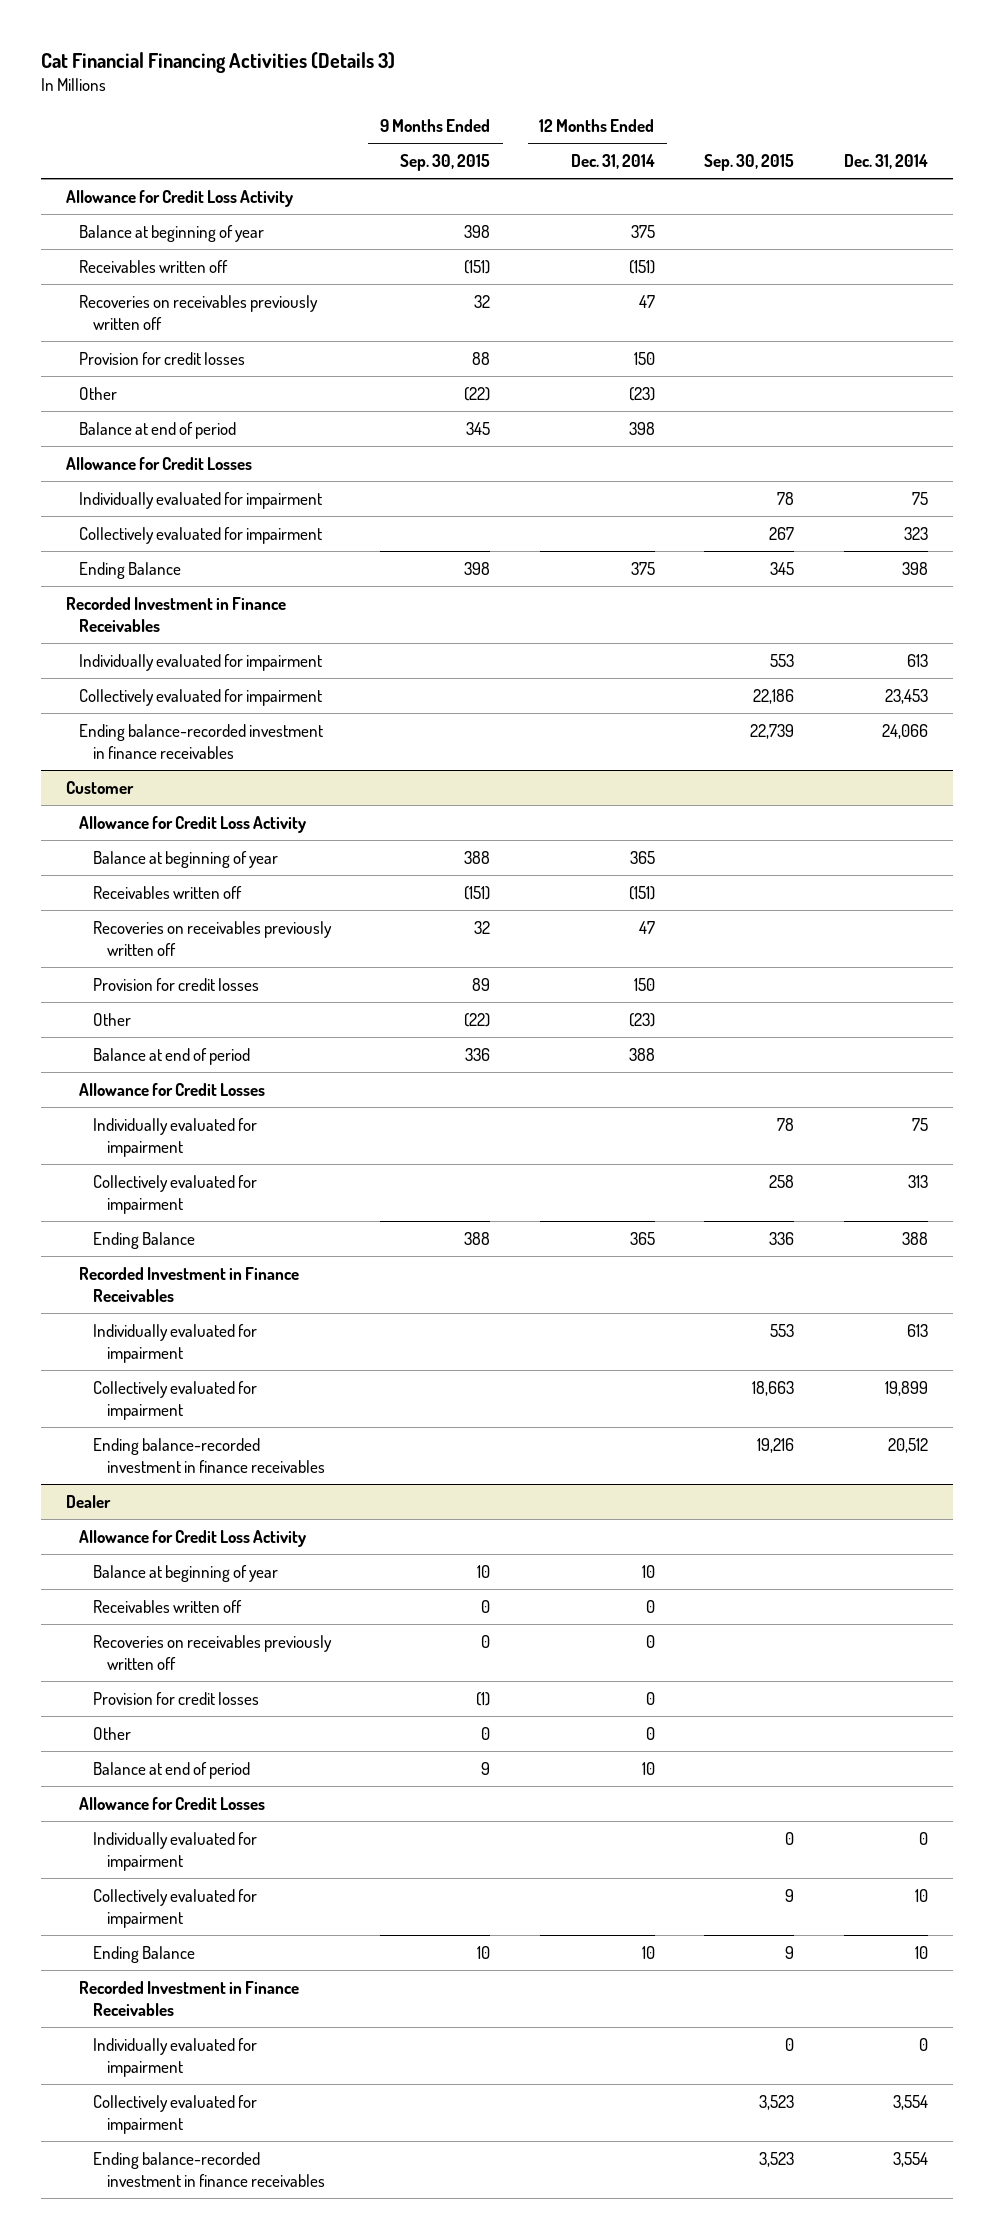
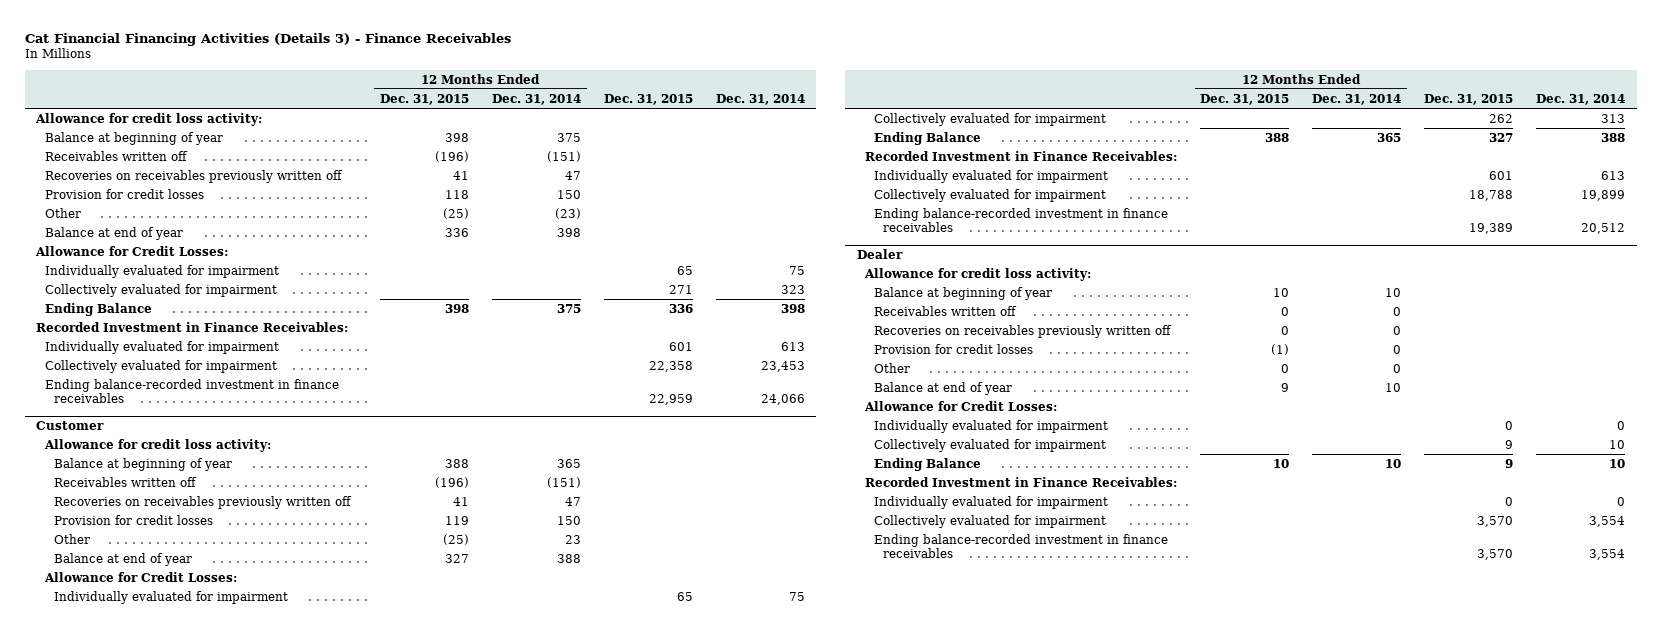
- Cat Financial Financing Activities (Details 3)
+ Cat Financial Financing Activities (Details 3) - Finance Receivables
- | 9 Months Ended Sep. 30, 2015 | 12 Months Ended Dec. 31, 2014 | Sep. 30, 2015 | Dec. 31, 2014
+ | 12 Months Ended Dec. 31, 2015 | 12 Months Ended Dec. 31, 2014 | Dec. 31, 2015 | Dec. 31, 2014
- Allowance for Credit Loss Activity
+ Allowance for credit loss activity:
- Balance at end of period | 345 | 398 | |
- Allowance for Credit Losses
+ Balance at end of year | 336 | 398 | |
+ Allowance for Credit Losses:
- Recorded Investment in Finance Receivables
+ Recorded Investment in Finance Receivables:
@ Customer
- Allowance for Credit Loss Activity
+ Allowance for credit loss activity:
- Other | (22) | (23) | |
- Balance at end of period | 336 | 388 | |
- Allowance for Credit Losses
+ Other | (25) | 23 | |
+ Balance at end of year | 327 | 388 | |
+ Allowance for Credit Losses:
- Recorded Investment in Finance Receivables
+ Recorded Investment in Finance Receivables:
@ Dealer
- Allowance for Credit Loss Activity
+ Allowance for credit loss activity:
- Balance at end of period | 9 | 10 | |
- Allowance for Credit Losses
+ Balance at end of year | 9 | 10 | |
+ Allowance for Credit Losses:
- Recorded Investment in Finance Receivables
+ Recorded Investment in Finance Receivables:

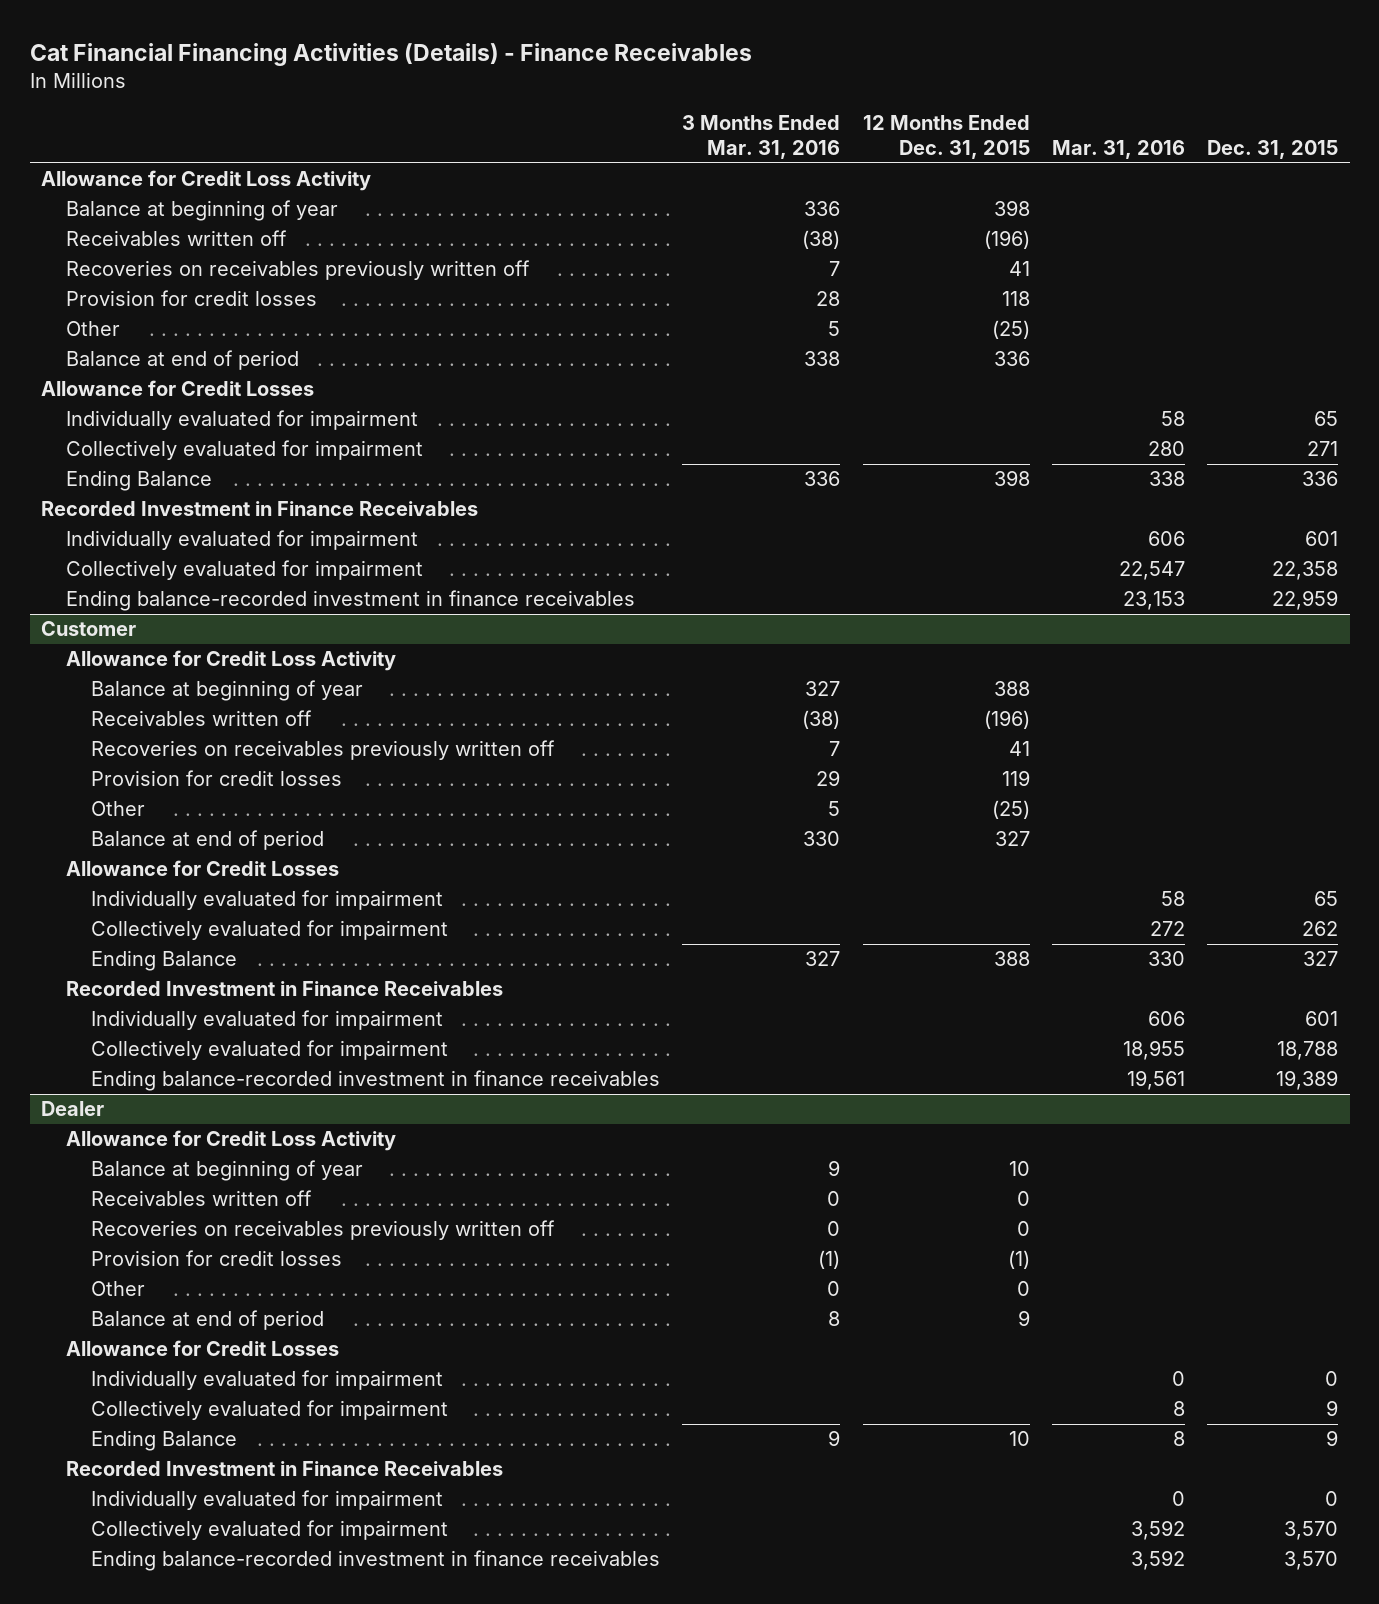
- Cat Financial Financing Activities (Details 3) - Finance Receivables
+ Cat Financial Financing Activities (Details) - Finance Receivables
- | 12 Months Ended Dec. 31, 2015 | 12 Months Ended Dec. 31, 2014 | Dec. 31, 2015 | Dec. 31, 2014
+ | 3 Months Ended Mar. 31, 2016 | 12 Months Ended Dec. 31, 2015 | Mar. 31, 2016 | Dec. 31, 2015
- Allowance for credit loss activity:
+ Allowance for Credit Loss Activity
- Balance at end of year | 336 | 398 | |
- Allowance for Credit Losses:
+ Balance at end of period | 338 | 336 | |
+ Allowance for Credit Losses
- Recorded Investment in Finance Receivables:
+ Recorded Investment in Finance Receivables
@ Customer
- Allowance for credit loss activity:
+ Allowance for Credit Loss Activity
- Balance at end of year | 327 | 388 | |
- Allowance for Credit Losses:
+ Balance at end of period | 330 | 327 | |
+ Allowance for Credit Losses
- Recorded Investment in Finance Receivables:
+ Recorded Investment in Finance Receivables
@ Dealer
- Allowance for credit loss activity:
+ Allowance for Credit Loss Activity
- Balance at end of year | 9 | 10 | |
- Allowance for Credit Losses:
+ Balance at end of period | 8 | 9 | |
+ Allowance for Credit Losses
- Recorded Investment in Finance Receivables:
+ Recorded Investment in Finance Receivables

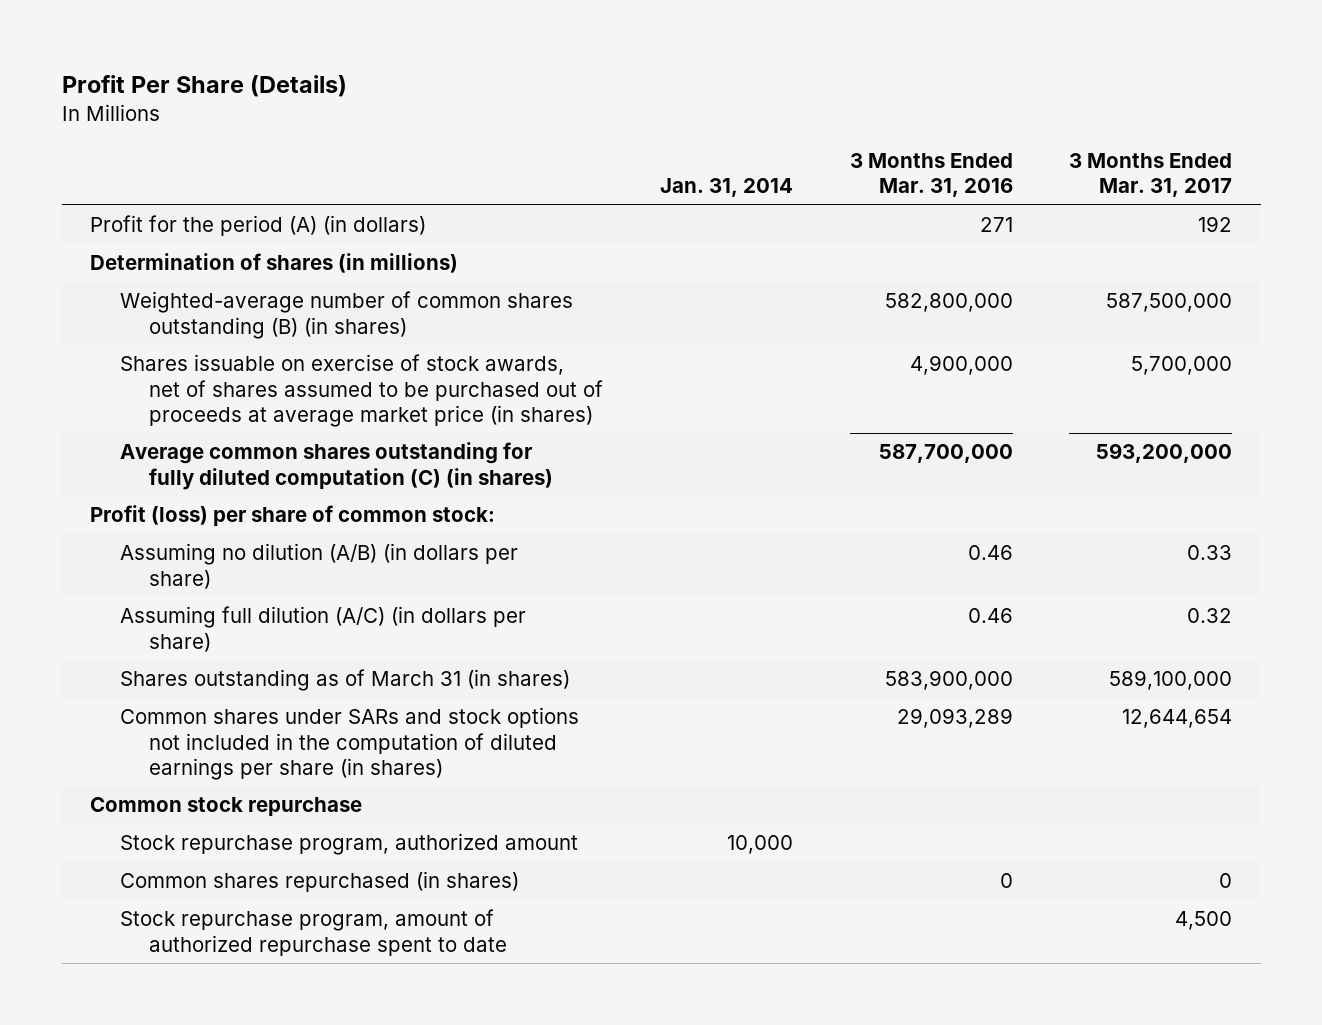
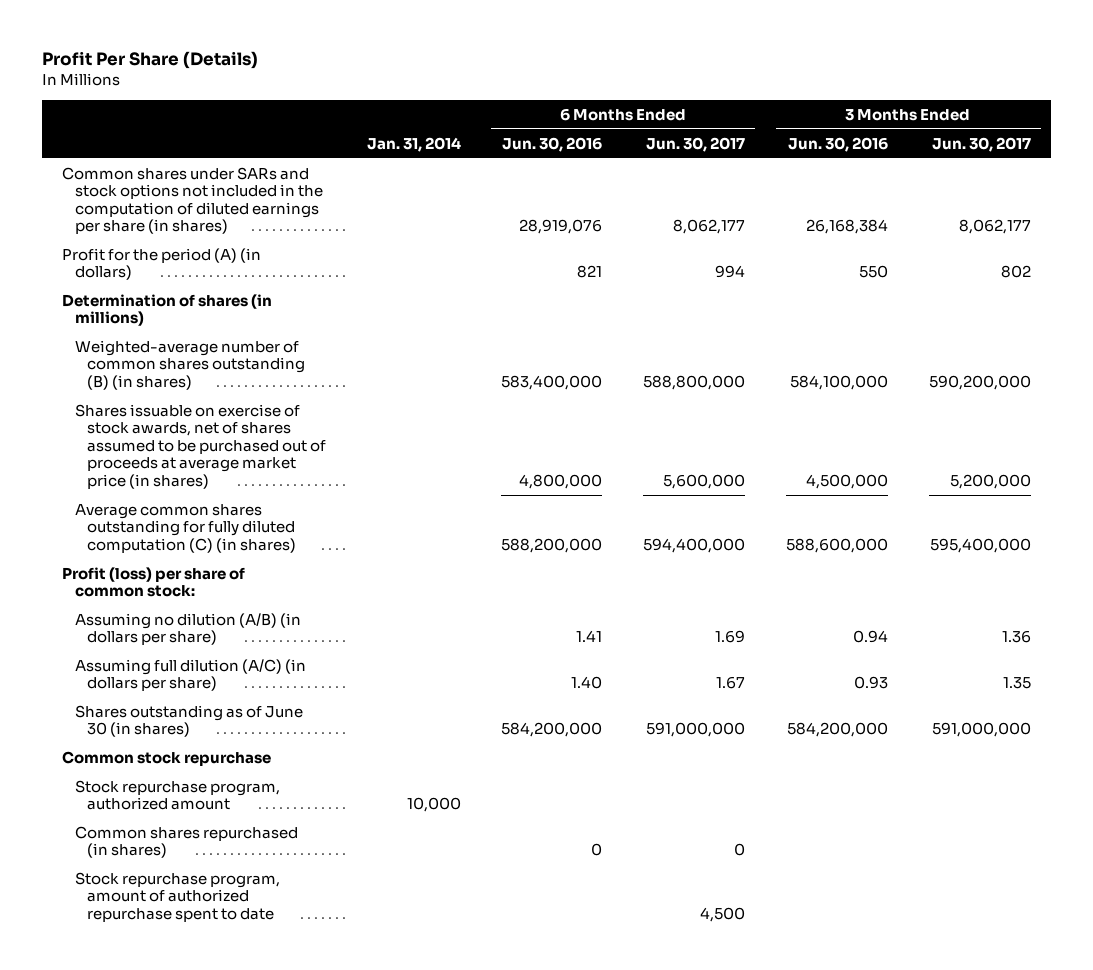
- | Jan. 31, 2014 | 3 Months Ended Mar. 31, 2016 | 3 Months Ended Mar. 31, 2017
+ | Jan. 31, 2014 | 6 Months Ended Jun. 30, 2016 | 6 Months Ended Jun. 30, 2017 | 3 Months Ended Jun. 30, 2016 | 3 Months Ended Jun. 30, 2017
moved up: Common shares under SARs and stock options not included in the computation of diluted earnings per share (in shares) | | 28,919,076 | 8,062,177 | 26,168,384 | 8,062,177
- Shares outstanding as of March 31 (in shares) | | 583,900,000 | 589,100,000
+ Shares outstanding as of June 30 (in shares) | | 584,200,000 | 591,000,000 | 584,200,000 | 591,000,000

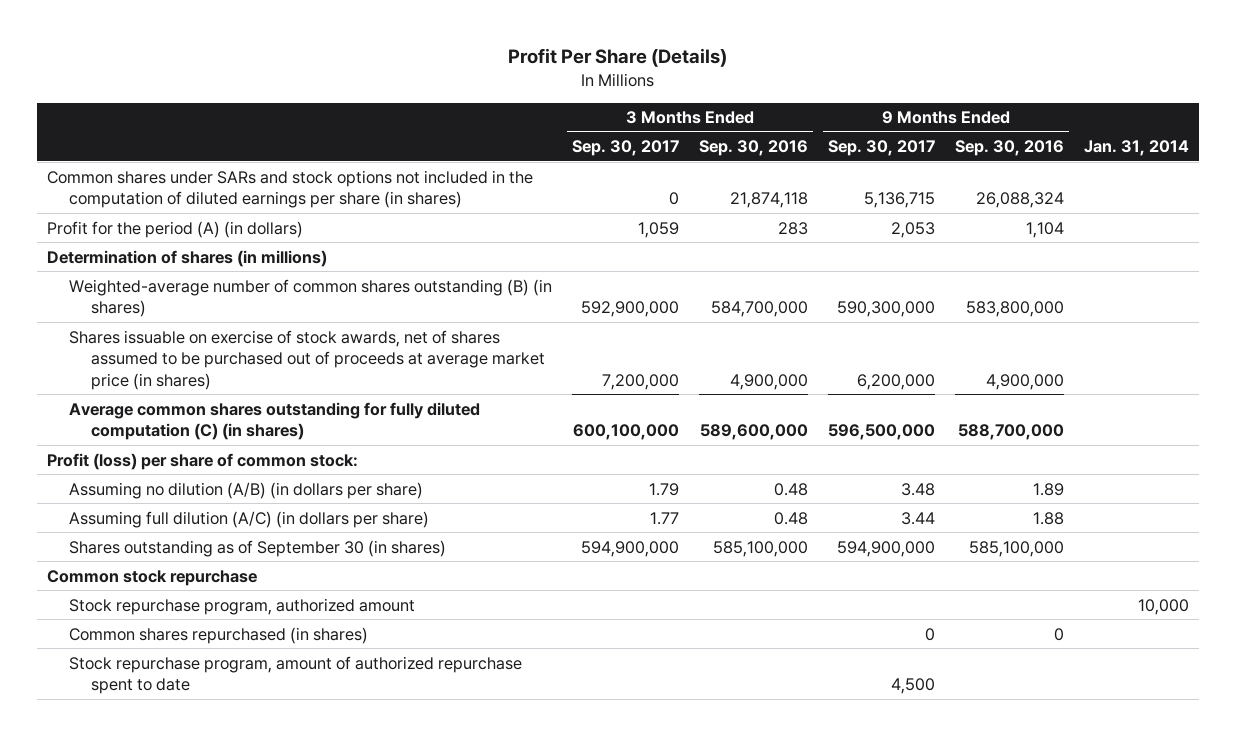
- | Jan. 31, 2014 | 6 Months Ended Jun. 30, 2016 | 6 Months Ended Jun. 30, 2017 | 3 Months Ended Jun. 30, 2016 | 3 Months Ended Jun. 30, 2017
+ | 3 Months Ended Sep. 30, 2017 | 3 Months Ended Sep. 30, 2016 | 9 Months Ended Sep. 30, 2017 | 9 Months Ended Sep. 30, 2016 | Jan. 31, 2014
- Shares outstanding as of June 30 (in shares) | | 584,200,000 | 591,000,000 | 584,200,000 | 591,000,000
+ Shares outstanding as of September 30 (in shares) | 594,900,000 | 585,100,000 | 594,900,000 | 585,100,000 |

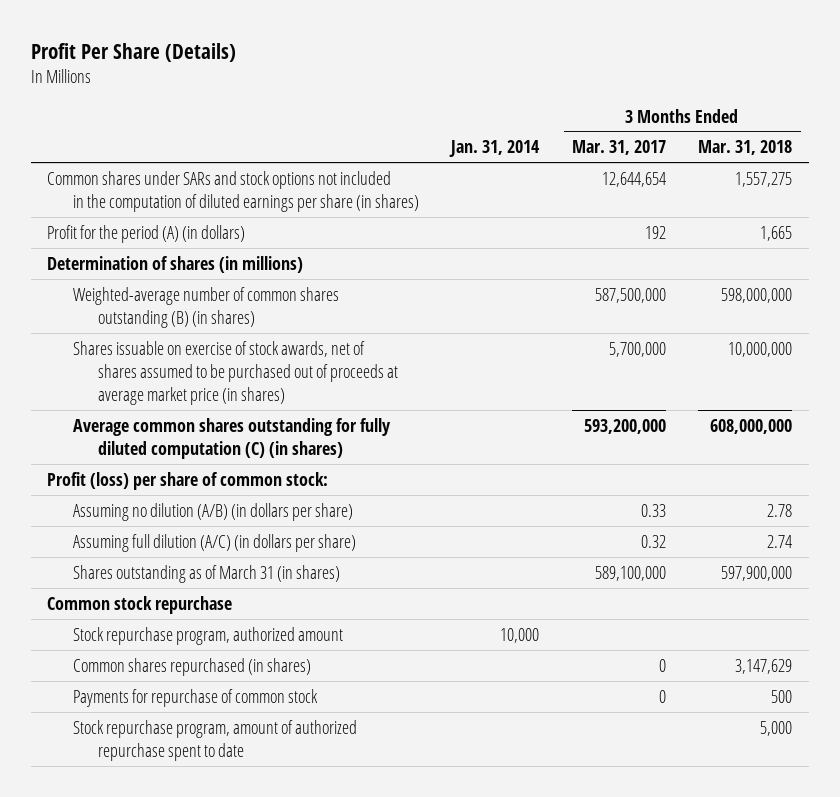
- | 3 Months Ended Sep. 30, 2017 | 3 Months Ended Sep. 30, 2016 | 9 Months Ended Sep. 30, 2017 | 9 Months Ended Sep. 30, 2016 | Jan. 31, 2014
+ | Jan. 31, 2014 | 3 Months Ended Mar. 31, 2017 | 3 Months Ended Mar. 31, 2018
- Shares outstanding as of September 30 (in shares) | 594,900,000 | 585,100,000 | 594,900,000 | 585,100,000 |
+ Shares outstanding as of March 31 (in shares) | | 589,100,000 | 597,900,000
+ Payments for repurchase of common stock | | 0 | 500

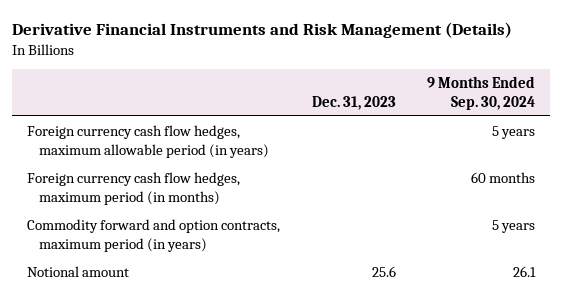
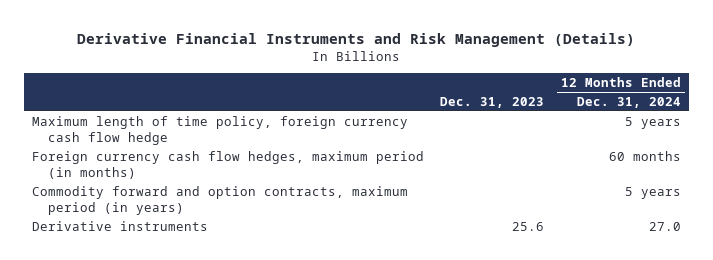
- | Dec. 31, 2023 | 9 Months Ended Sep. 30, 2024
+ | Dec. 31, 2023 | 12 Months Ended Dec. 31, 2024
- Foreign currency cash flow hedges, maximum allowable period (in years) | | 5 years
+ Maximum length of time policy, foreign currency cash flow hedge | | 5 years
- Notional amount | 25.6 | 26.1
+ Derivative instruments | 25.6 | 27.0

